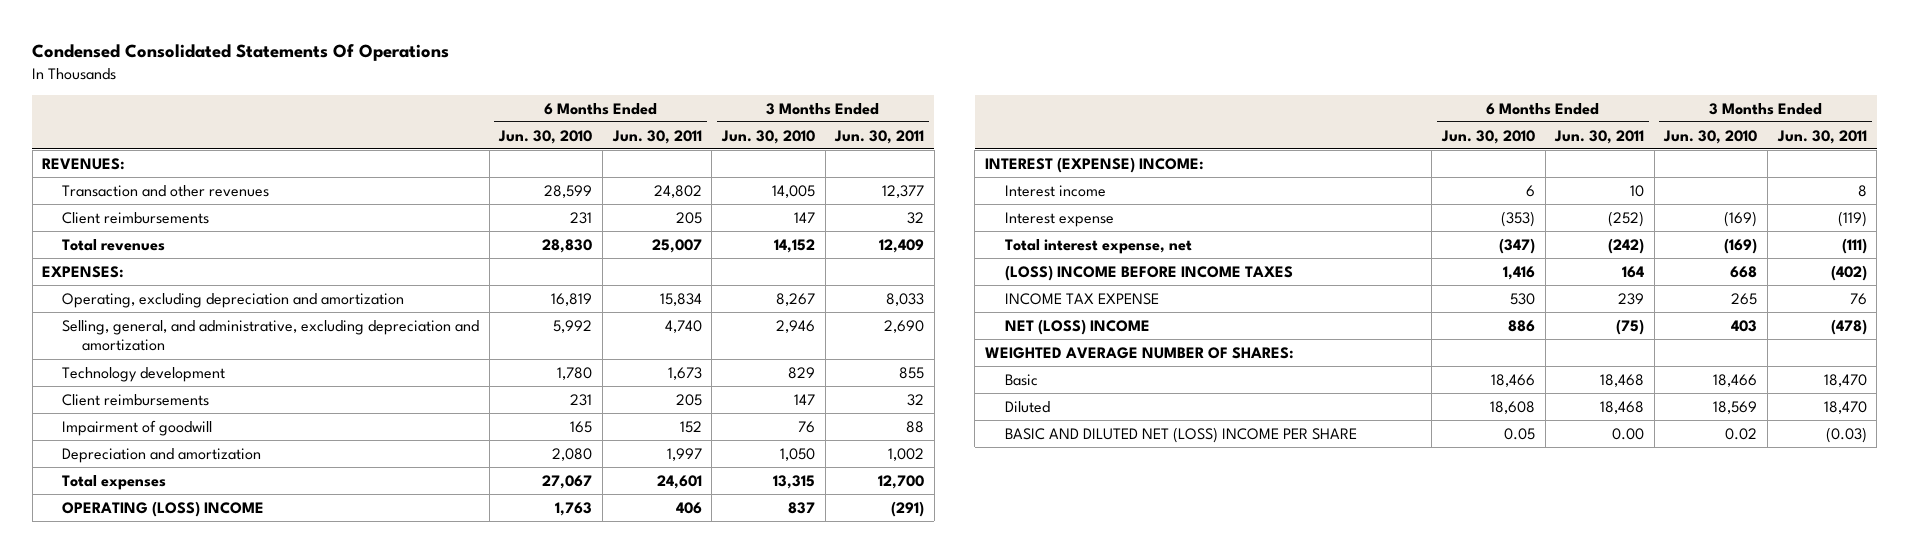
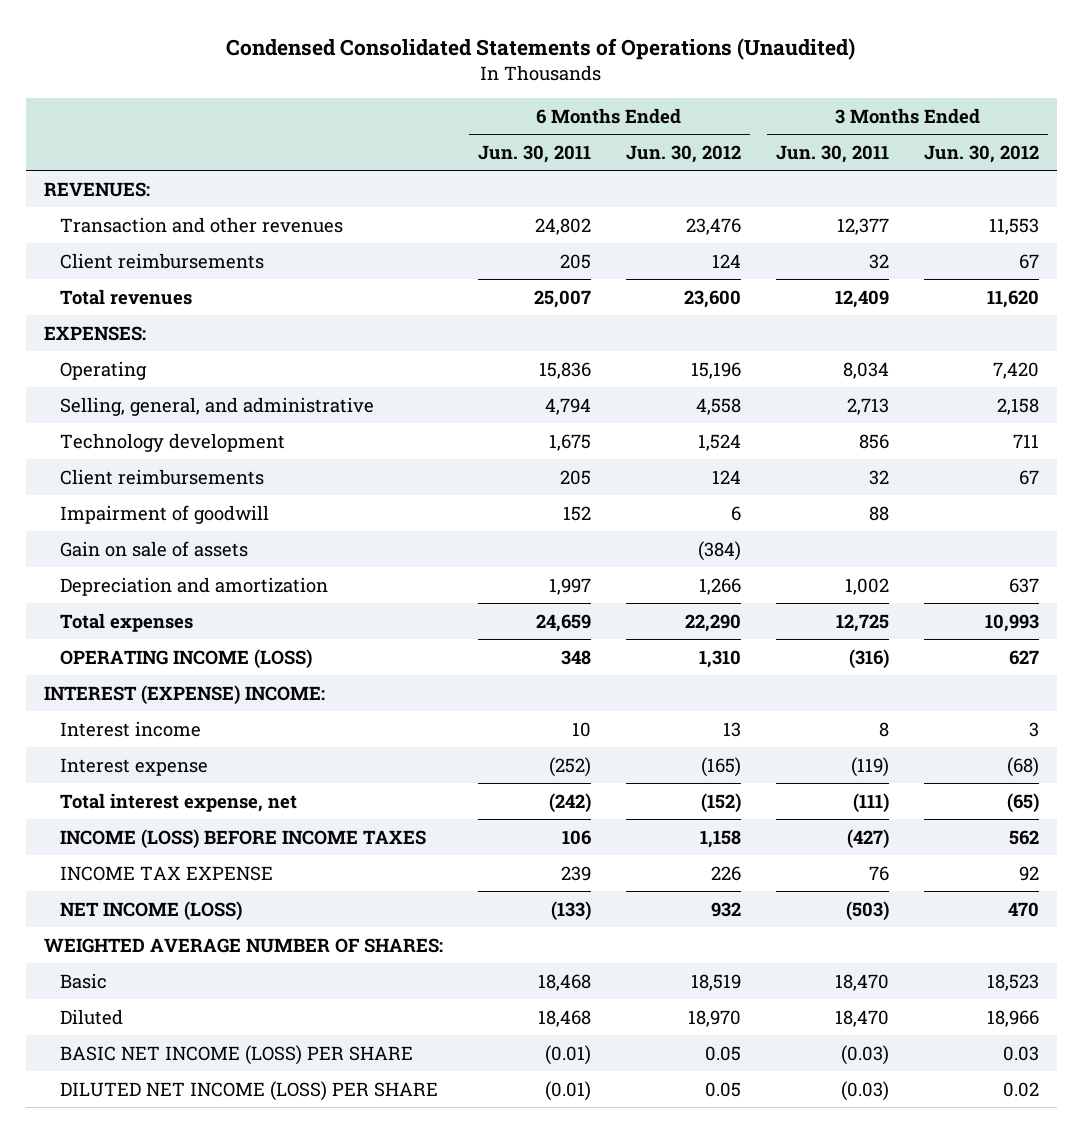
- Condensed Consolidated Statements Of Operations
+ Condensed Consolidated Statements of Operations (Unaudited)
- | 6 Months Ended Jun. 30, 2010 | 6 Months Ended Jun. 30, 2011 | 3 Months Ended Jun. 30, 2010 | 3 Months Ended Jun. 30, 2011
+ | 6 Months Ended Jun. 30, 2011 | 6 Months Ended Jun. 30, 2012 | 3 Months Ended Jun. 30, 2011 | 3 Months Ended Jun. 30, 2012
- Operating, excluding depreciation and amortization | 16,819 | 15,834 | 8,267 | 8,033
- Selling, general, and administrative, excluding depreciation and amortization | 5,992 | 4,740 | 2,946 | 2,690
- Technology development | 1,780 | 1,673 | 829 | 855
+ Operating | 15,836 | 15,196 | 8,034 | 7,420
+ Selling, general, and administrative | 4,794 | 4,558 | 2,713 | 2,158
+ Technology development | 1,675 | 1,524 | 856 | 711
+ Gain on sale of assets | | (384) | |
- Total expenses | 27,067 | 24,601 | 13,315 | 12,700
- OPERATING (LOSS) INCOME | 1,763 | 406 | 837 | (291)
+ Total expenses | 24,659 | 22,290 | 12,725 | 10,993
+ OPERATING INCOME (LOSS) | 348 | 1,310 | (316) | 627
- (LOSS) INCOME BEFORE INCOME TAXES | 1,416 | 164 | 668 | (402)
+ INCOME (LOSS) BEFORE INCOME TAXES | 106 | 1,158 | (427) | 562
- NET (LOSS) INCOME | 886 | (75) | 403 | (478)
+ NET INCOME (LOSS) | (133) | 932 | (503) | 470
- BASIC AND DILUTED NET (LOSS) INCOME PER SHARE | 0.05 | 0.00 | 0.02 | (0.03)
+ BASIC NET INCOME (LOSS) PER SHARE | (0.01) | 0.05 | (0.03) | 0.03
+ DILUTED NET INCOME (LOSS) PER SHARE | (0.01) | 0.05 | (0.03) | 0.02

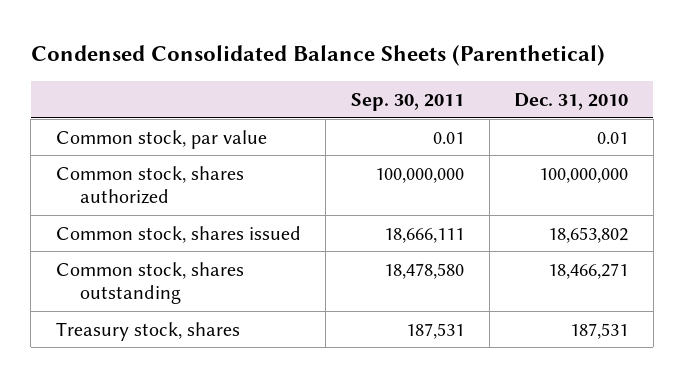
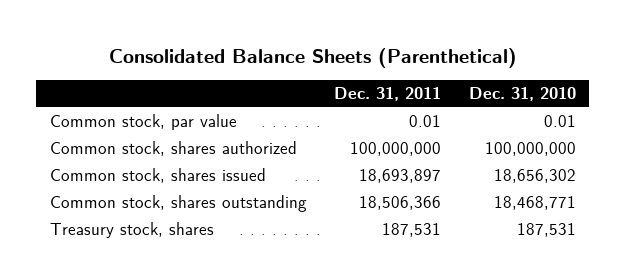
- Condensed Consolidated Balance Sheets (Parenthetical)
+ Consolidated Balance Sheets (Parenthetical)
- | Sep. 30, 2011 | Dec. 31, 2010
+ | Dec. 31, 2011 | Dec. 31, 2010
- Common stock, shares issued | 18,666,111 | 18,653,802
- Common stock, shares outstanding | 18,478,580 | 18,466,271
+ Common stock, shares issued | 18,693,897 | 18,656,302
+ Common stock, shares outstanding | 18,506,366 | 18,468,771

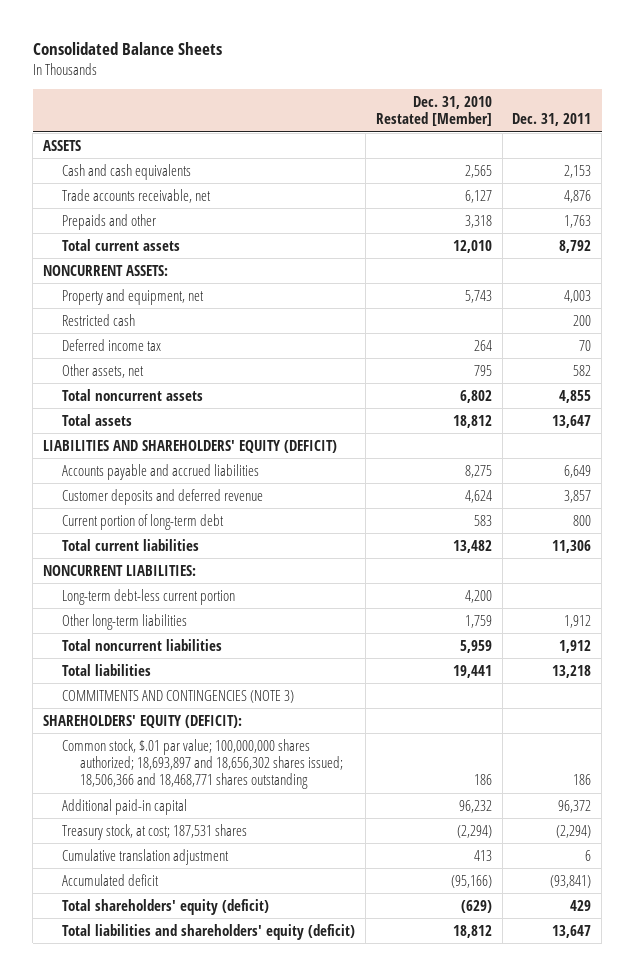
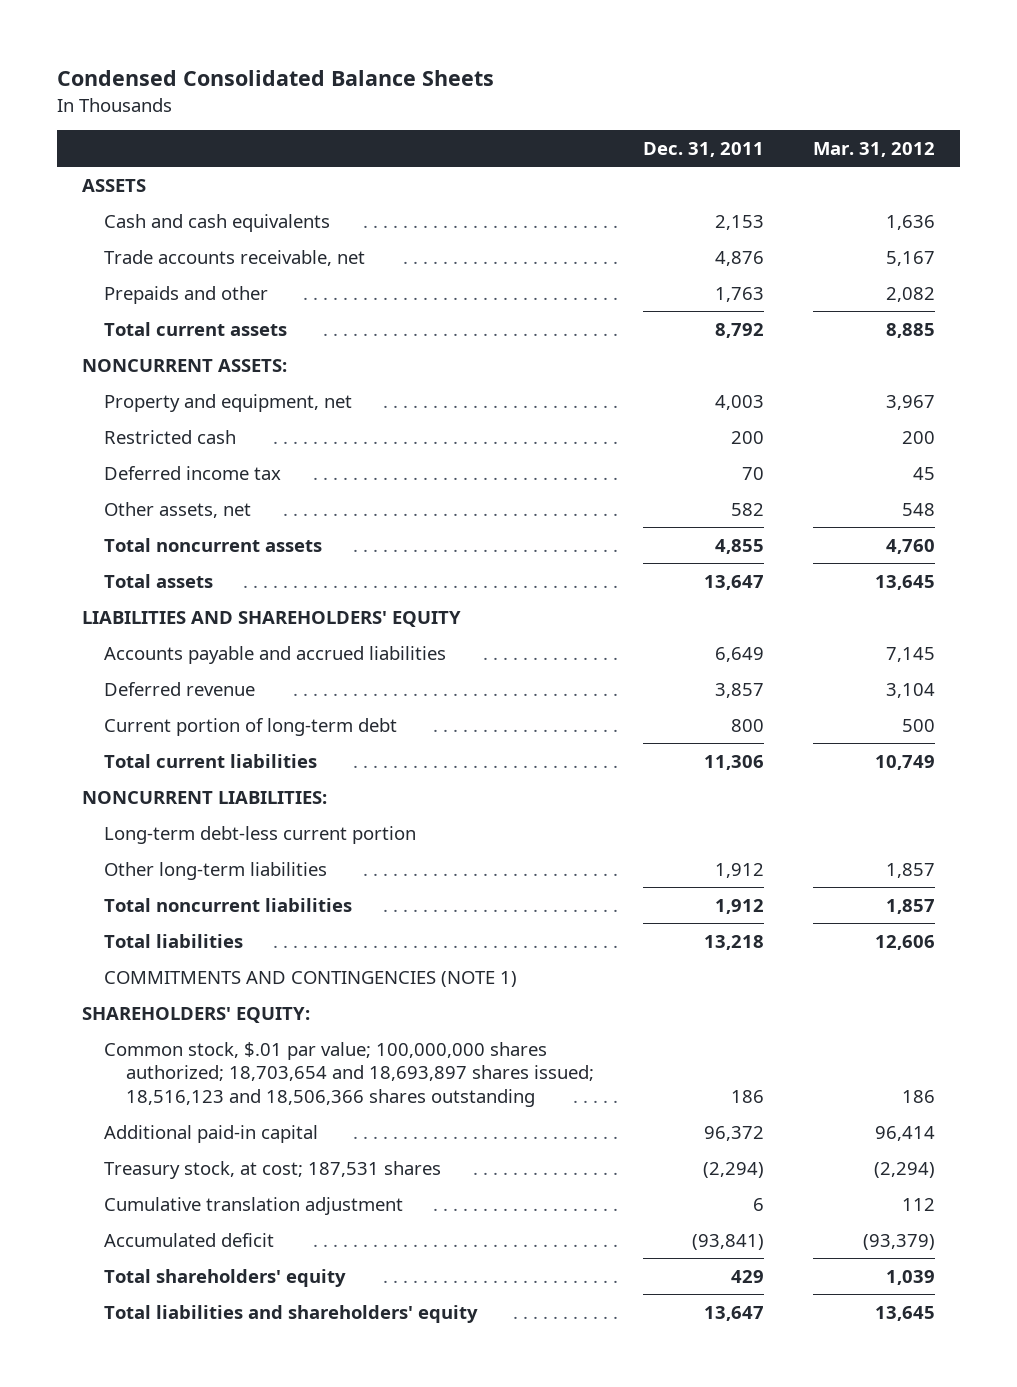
- Consolidated Balance Sheets
+ Condensed Consolidated Balance Sheets
- | Dec. 31, 2010 Restated [Member] | Dec. 31, 2011
+ | Dec. 31, 2011 | Mar. 31, 2012
- LIABILITIES AND SHAREHOLDERS' EQUITY (DEFICIT)
+ LIABILITIES AND SHAREHOLDERS' EQUITY
- Customer deposits and deferred revenue | 4,624 | 3,857
+ Deferred revenue | 3,857 | 3,104
- COMMITMENTS AND CONTINGENCIES (NOTE 3)
- SHAREHOLDERS' EQUITY (DEFICIT):
- Common stock, $.01 par value; 100,000,000 shares authorized; 18,693,897 and 18,656,302 shares issued; 18,506,366 and 18,468,771 shares outstanding | 186 | 186
+ COMMITMENTS AND CONTINGENCIES (NOTE 1)
+ SHAREHOLDERS' EQUITY:
+ Common stock, $.01 par value; 100,000,000 shares authorized; 18,703,654 and 18,693,897 shares issued; 18,516,123 and 18,506,366 shares outstanding | 186 | 186
- Total shareholders' equity (deficit) | (629) | 429
- Total liabilities and shareholders' equity (deficit) | 18,812 | 13,647
+ Total shareholders' equity | 429 | 1,039
+ Total liabilities and shareholders' equity | 13,647 | 13,645

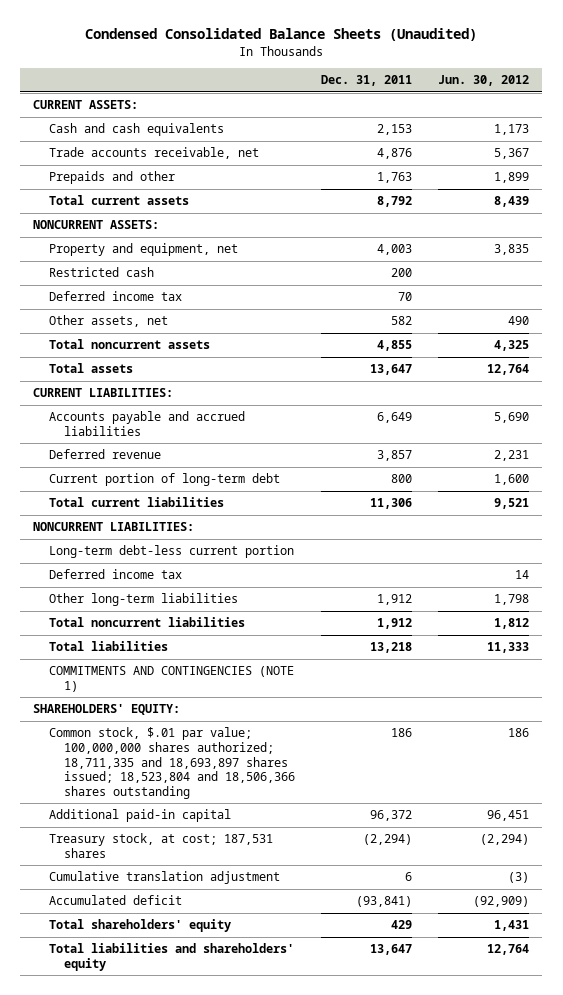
- Condensed Consolidated Balance Sheets
+ Condensed Consolidated Balance Sheets (Unaudited)
- | Dec. 31, 2011 | Mar. 31, 2012
+ | Dec. 31, 2011 | Jun. 30, 2012
- ASSETS
+ CURRENT ASSETS:
- LIABILITIES AND SHAREHOLDERS' EQUITY
+ CURRENT LIABILITIES:
+ Deferred income tax | | 14
- Common stock, $.01 par value; 100,000,000 shares authorized; 18,703,654 and 18,693,897 shares issued; 18,516,123 and 18,506,366 shares outstanding | 186 | 186
+ Common stock, $.01 par value; 100,000,000 shares authorized; 18,711,335 and 18,693,897 shares issued; 18,523,804 and 18,506,366 shares outstanding | 186 | 186

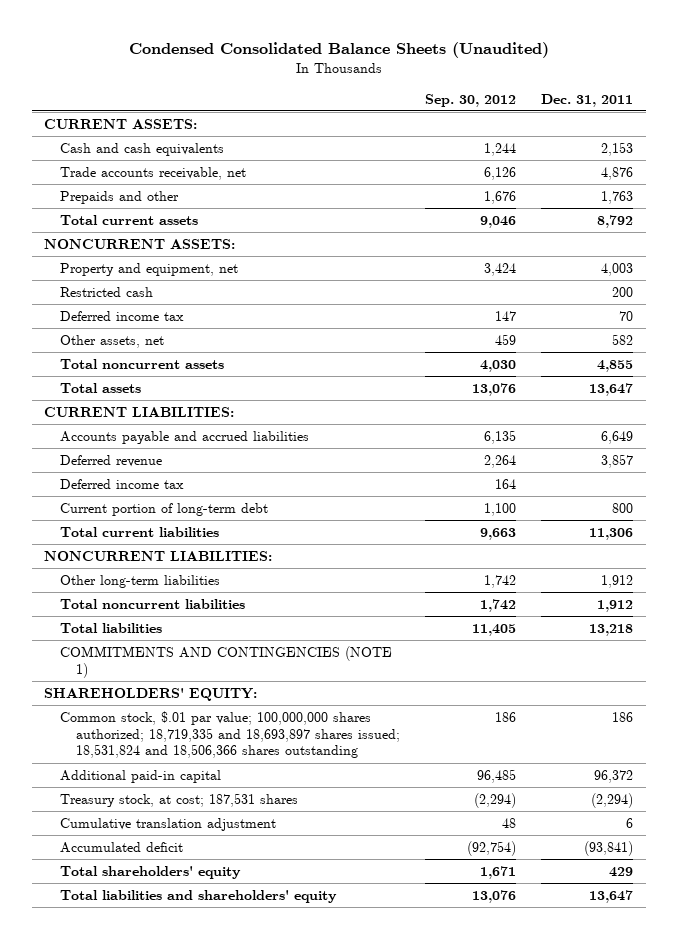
- | Dec. 31, 2011 | Jun. 30, 2012
+ | Sep. 30, 2012 | Dec. 31, 2011
moved up: Deferred income tax | 164 |
- Long-term debt-less current portion
- Common stock, $.01 par value; 100,000,000 shares authorized; 18,711,335 and 18,693,897 shares issued; 18,523,804 and 18,506,366 shares outstanding | 186 | 186
+ Common stock, $.01 par value; 100,000,000 shares authorized; 18,719,335 and 18,693,897 shares issued; 18,531,824 and 18,506,366 shares outstanding | 186 | 186

